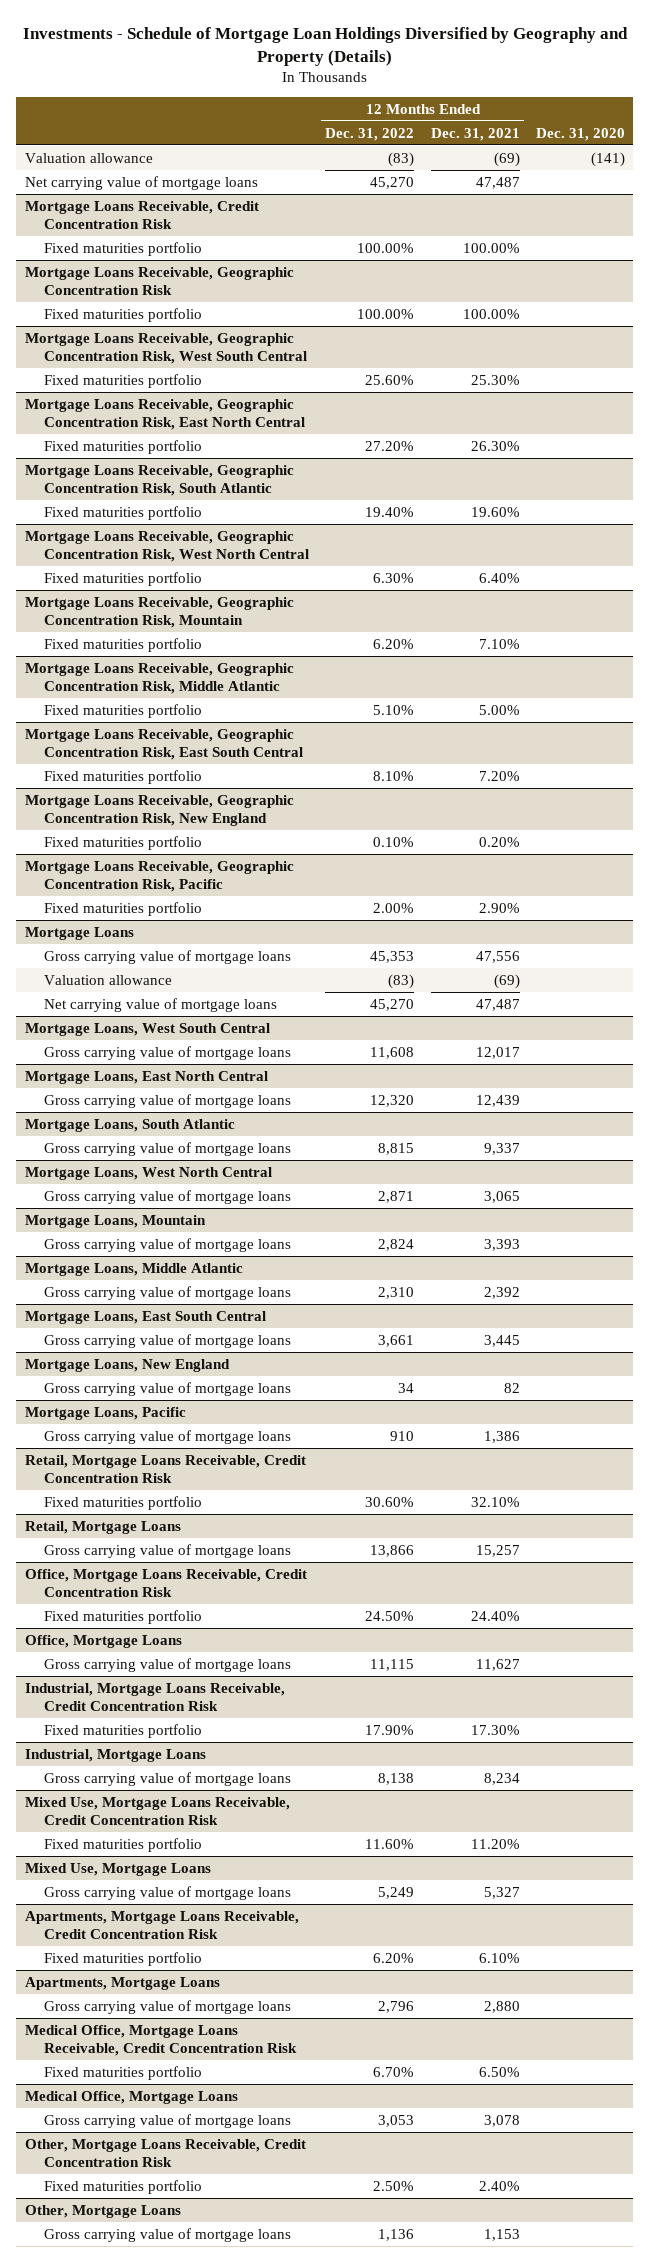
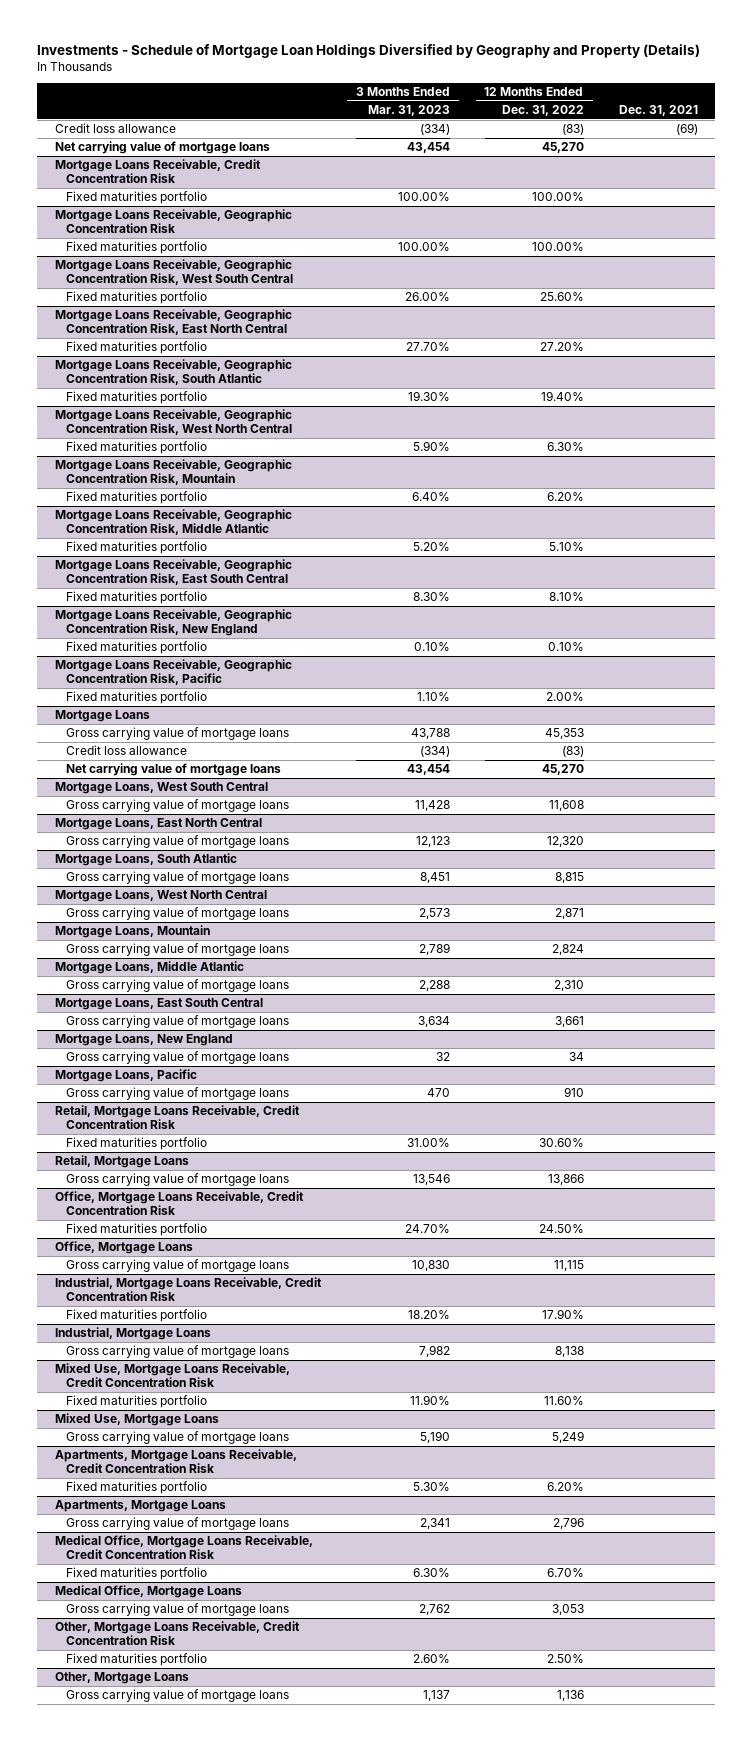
- | 12 Months Ended Dec. 31, 2022 | 12 Months Ended Dec. 31, 2021 | Dec. 31, 2020
+ | 3 Months Ended Mar. 31, 2023 | 12 Months Ended Dec. 31, 2022 | Dec. 31, 2021
- Valuation allowance | (83) | (69) | (141)
+ Credit loss allowance | (334) | (83) | (69)
@ Mortgage Loans
- Valuation allowance | (83) | (69) |
+ Credit loss allowance | (334) | (83) |

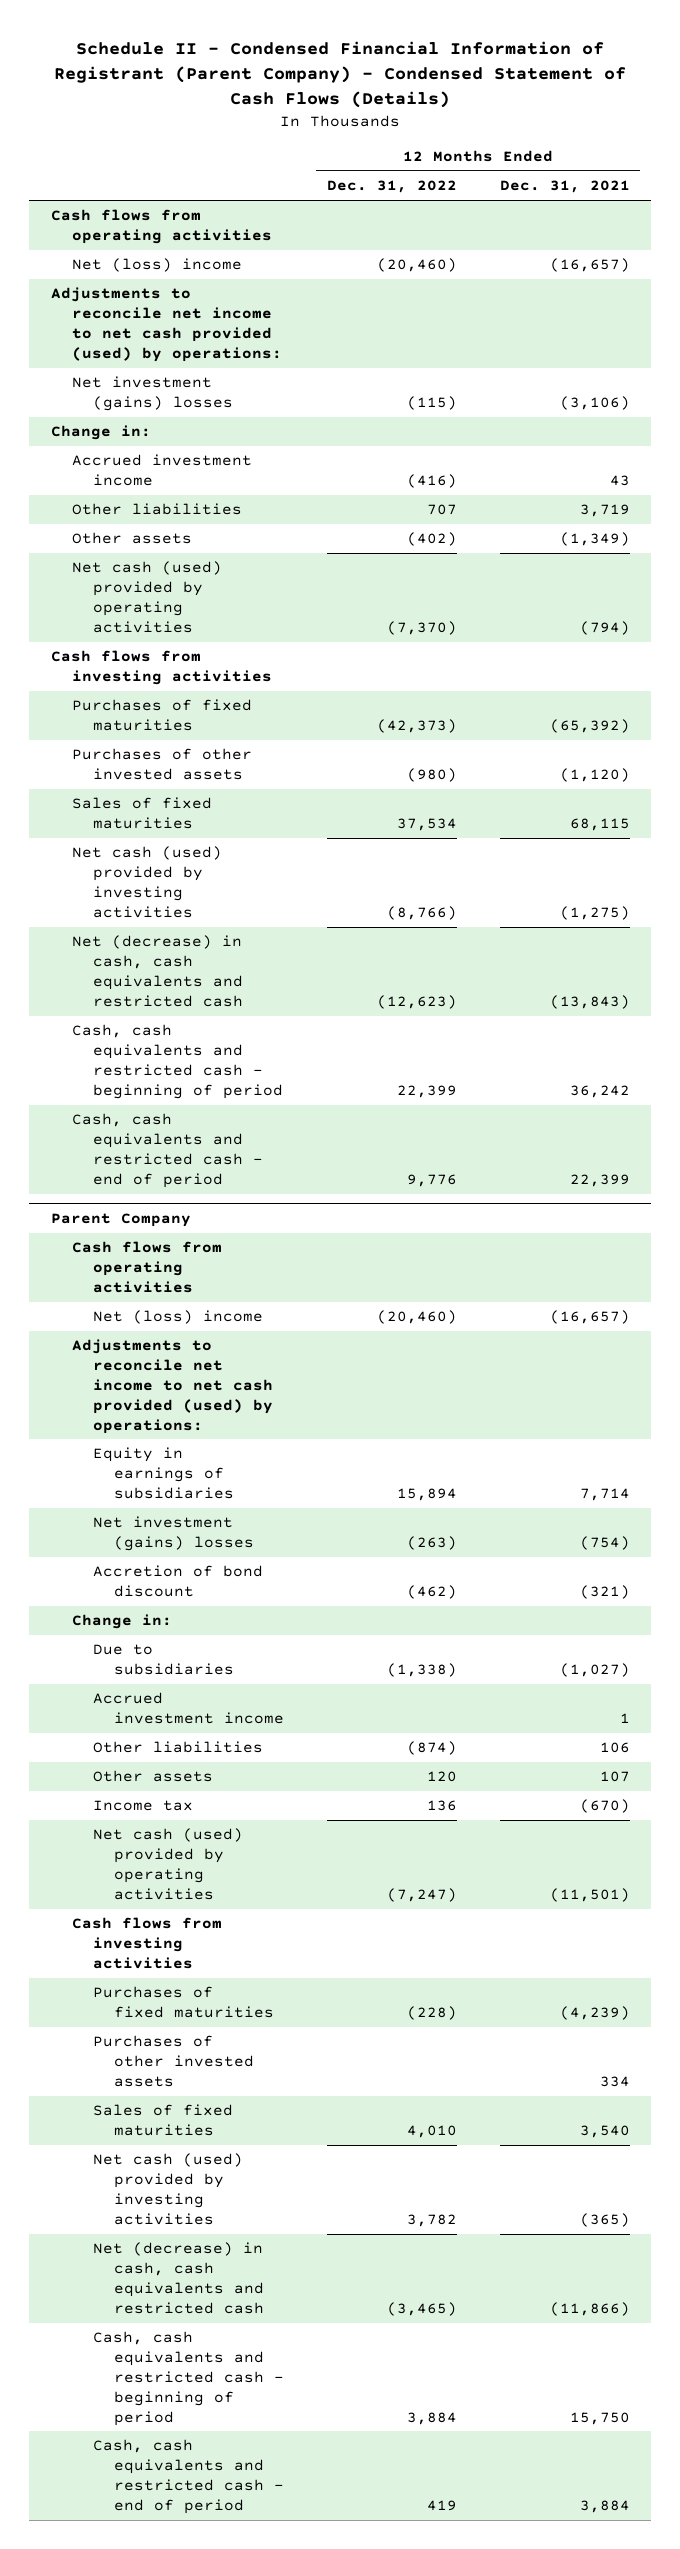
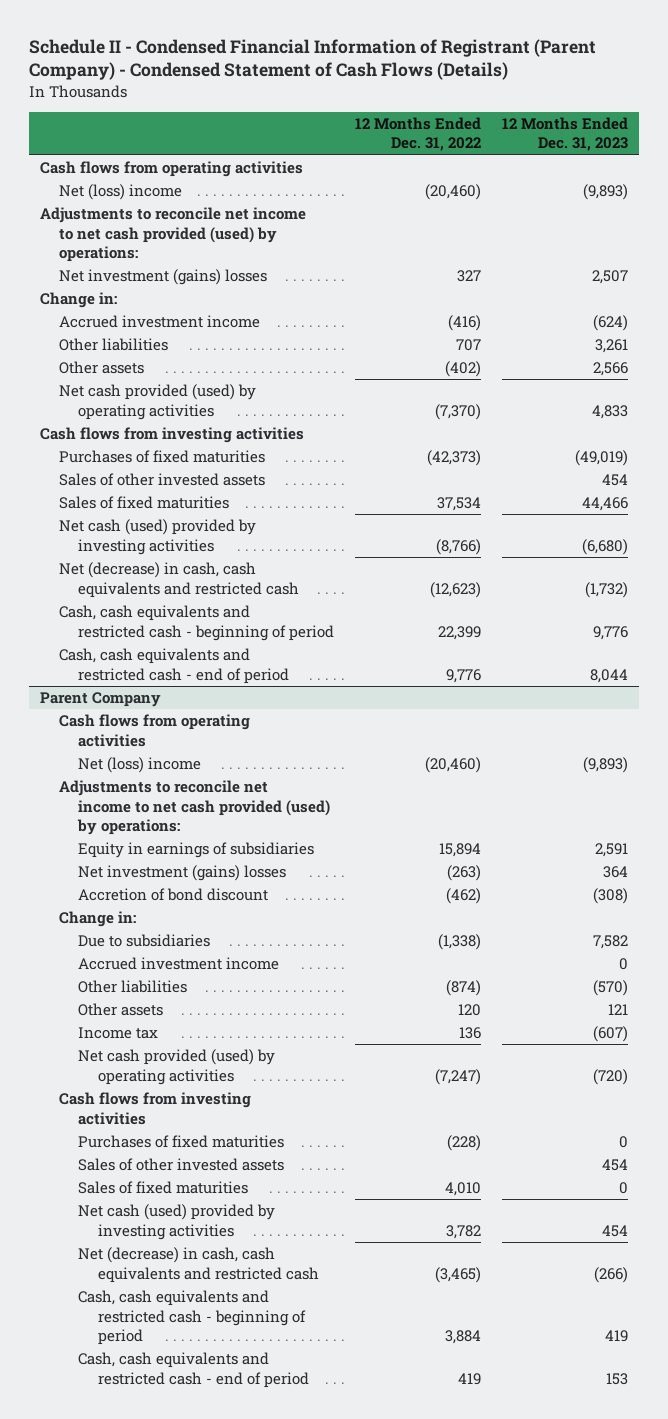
- | 12 Months Ended Dec. 31, 2022 | 12 Months Ended Dec. 31, 2021
+ | 12 Months Ended Dec. 31, 2022 | 12 Months Ended Dec. 31, 2023
- Net investment (gains) losses | (115) | (3,106)
+ Net investment (gains) losses | 327 | 2,507
- Net cash (used) provided by operating activities | (7,370) | (794)
+ Net cash provided (used) by operating activities | (7,370) | 4,833
- Purchases of other invested assets | (980) | (1,120)
+ Sales of other invested assets | | 454
@ Parent Company
- Net cash (used) provided by operating activities | (7,247) | (11,501)
+ Net cash provided (used) by operating activities | (7,247) | (720)
- Purchases of other invested assets | | 334
+ Sales of other invested assets | | 454

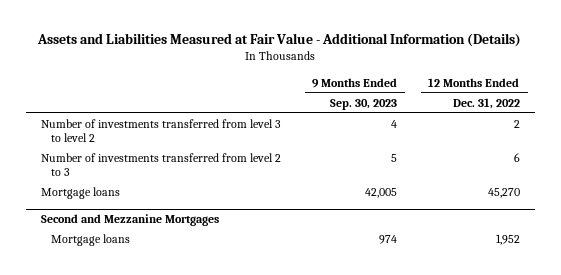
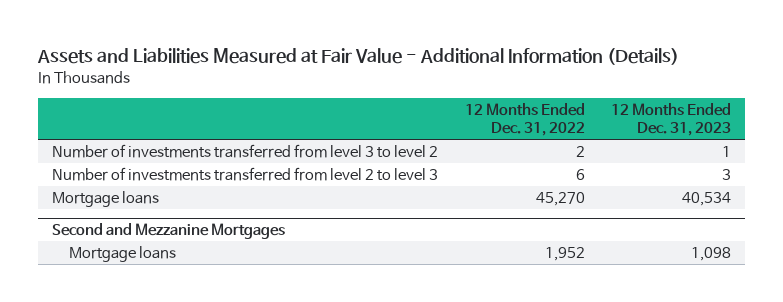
- | 9 Months Ended Sep. 30, 2023 | 12 Months Ended Dec. 31, 2022
+ | 12 Months Ended Dec. 31, 2022 | 12 Months Ended Dec. 31, 2023
- Number of investments transferred from level 2 to 3 | 5 | 6
+ Number of investments transferred from level 2 to level 3 | 6 | 3

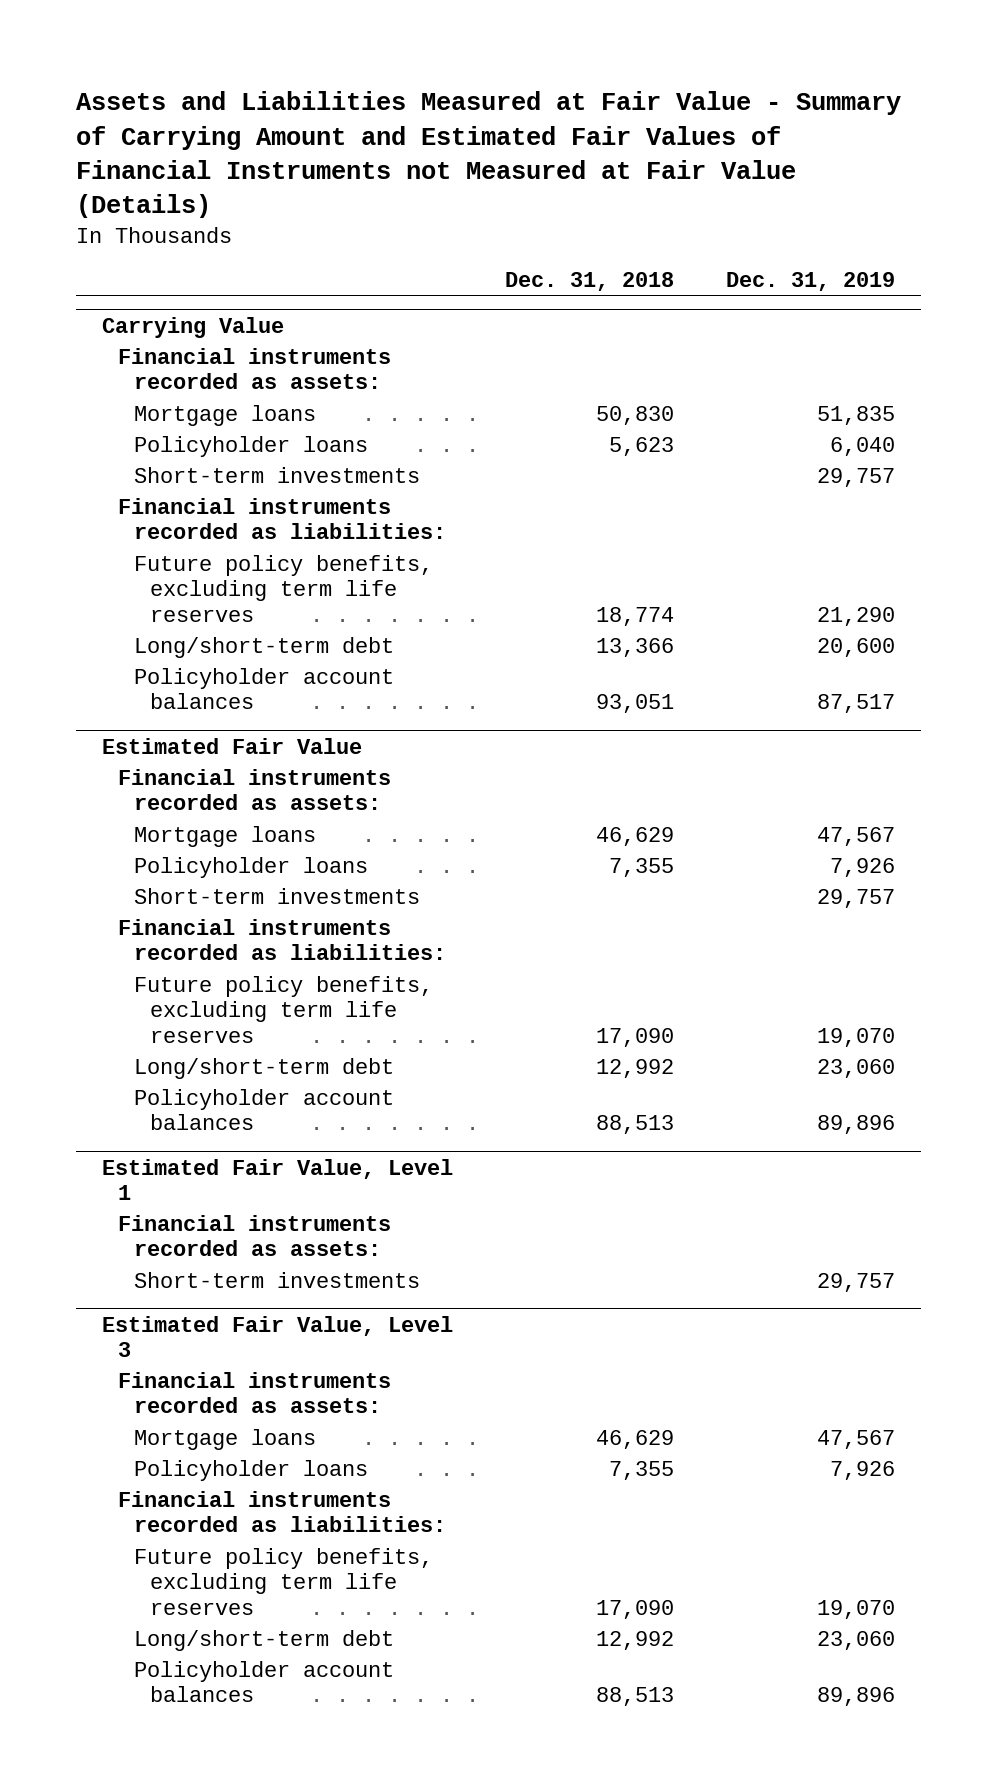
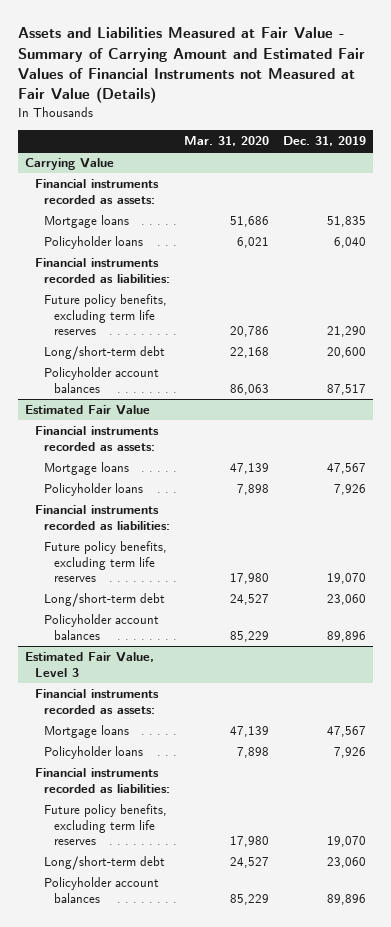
- | Dec. 31, 2018 | Dec. 31, 2019
+ | Mar. 31, 2020 | Dec. 31, 2019
@ Carrying Value
- Short-term investments | | 29,757
@ Estimated Fair Value
- Short-term investments | | 29,757
- Estimated Fair Value, Level 1
- Financial instruments recorded as assets:
- Short-term investments | | 29,757

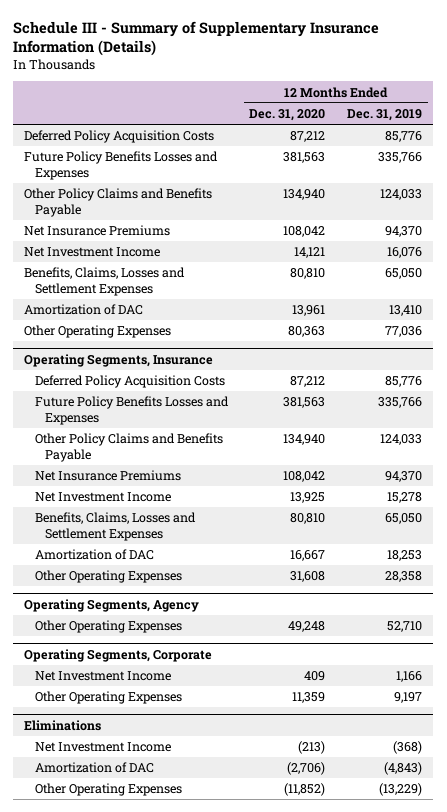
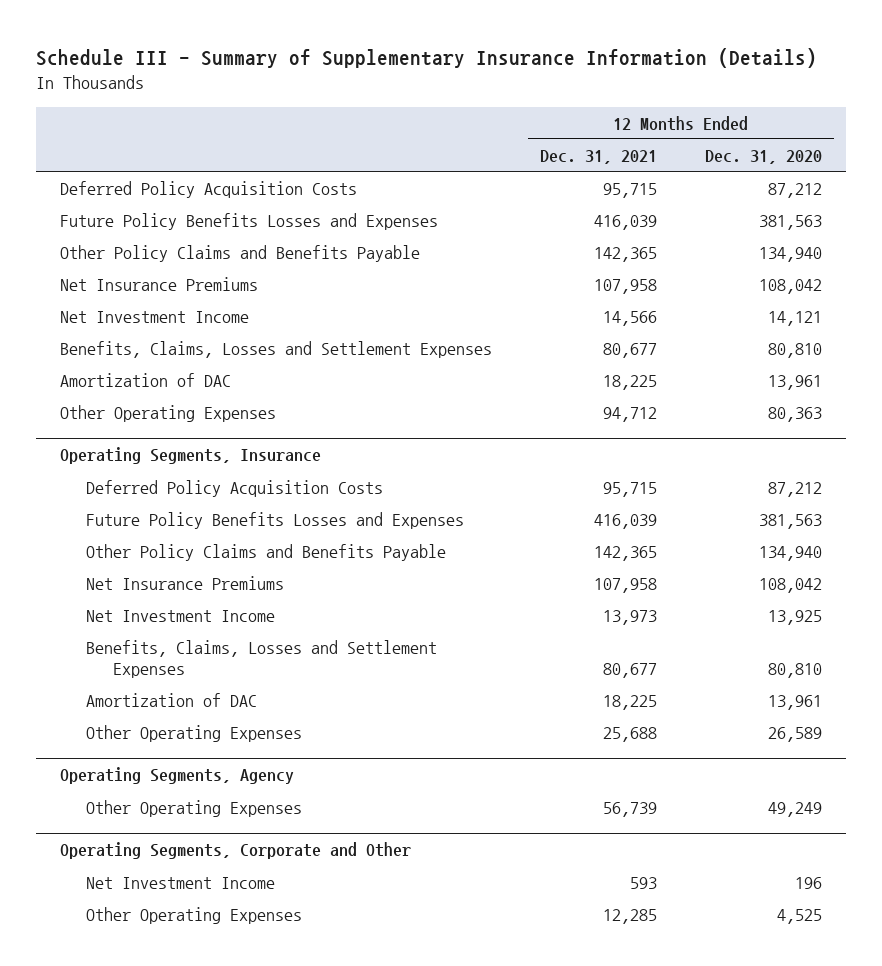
- | 12 Months Ended Dec. 31, 2020 | 12 Months Ended Dec. 31, 2019
+ | 12 Months Ended Dec. 31, 2021 | 12 Months Ended Dec. 31, 2020
@ Operating Segments, Insurance
- Amortization of DAC | 16,667 | 18,253
- Other Operating Expenses | 31,608 | 28,358
+ Amortization of DAC | 18,225 | 13,961
+ Other Operating Expenses | 25,688 | 26,589
@ Operating Segments, Agency
- Other Operating Expenses | 49,248 | 52,710
- Operating Segments, Corporate
- Net Investment Income | 409 | 1,166
- Other Operating Expenses | 11,359 | 9,197
- Eliminations
- Net Investment Income | (213) | (368)
- Amortization of DAC | (2,706) | (4,843)
- Other Operating Expenses | (11,852) | (13,229)
@ Operating Segments, Agency
+ Other Operating Expenses | 56,739 | 49,249
+ Operating Segments, Corporate and Other
+ Net Investment Income | 593 | 196
+ Other Operating Expenses | 12,285 | 4,525

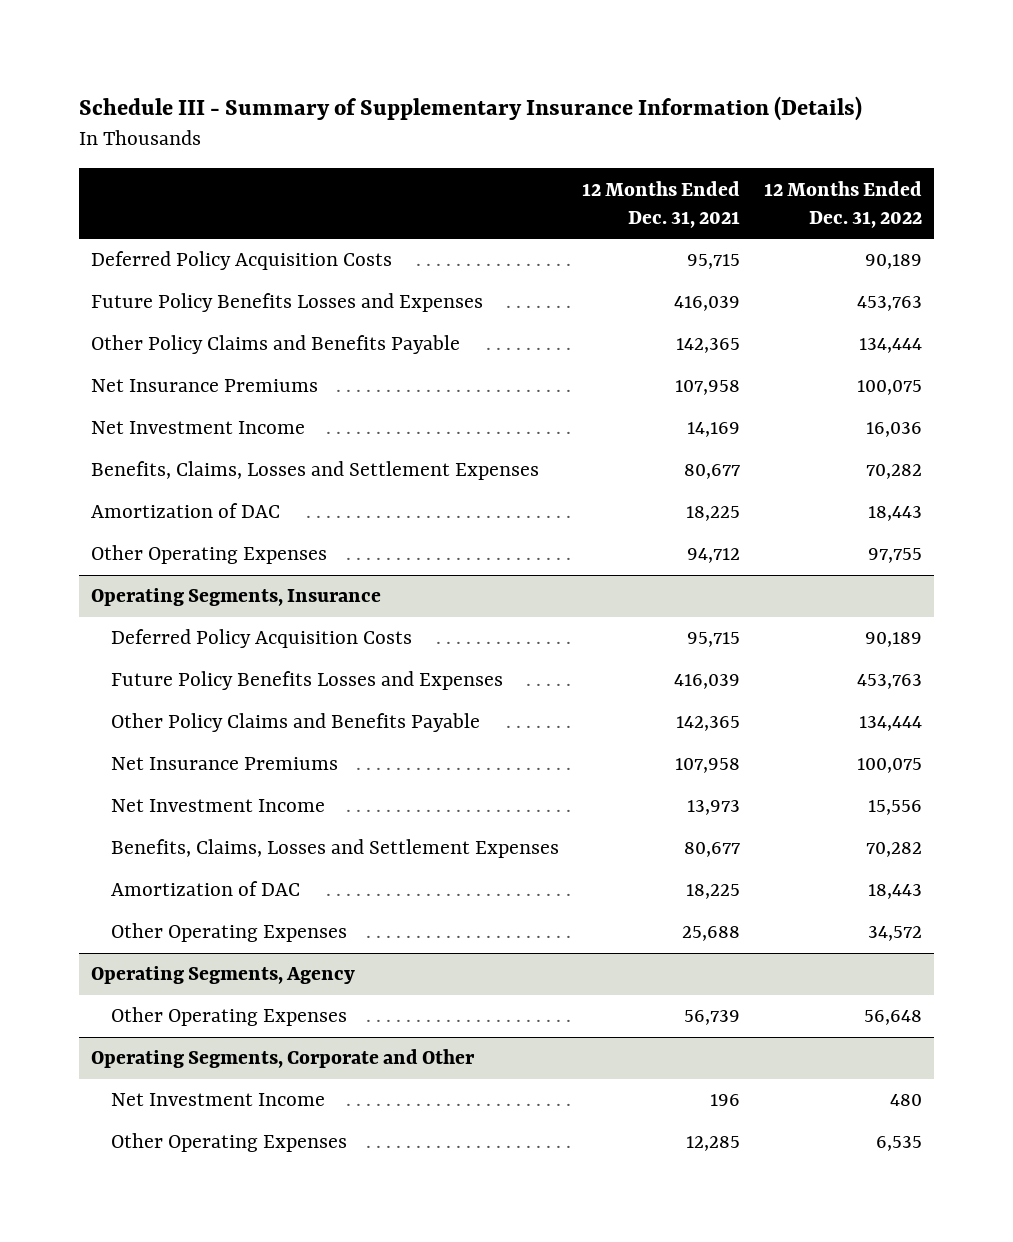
- | 12 Months Ended Dec. 31, 2021 | 12 Months Ended Dec. 31, 2020
+ | 12 Months Ended Dec. 31, 2021 | 12 Months Ended Dec. 31, 2022
- Net Investment Income | 14,566 | 14,121
+ Net Investment Income | 14,169 | 16,036
@ Operating Segments, Corporate and Other
- Net Investment Income | 593 | 196
+ Net Investment Income | 196 | 480

